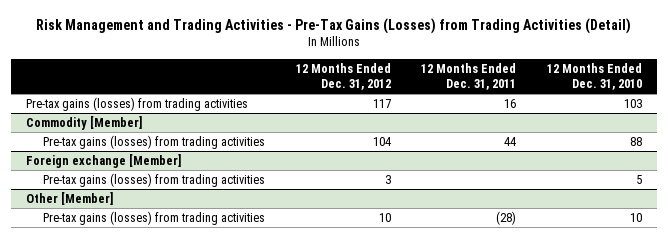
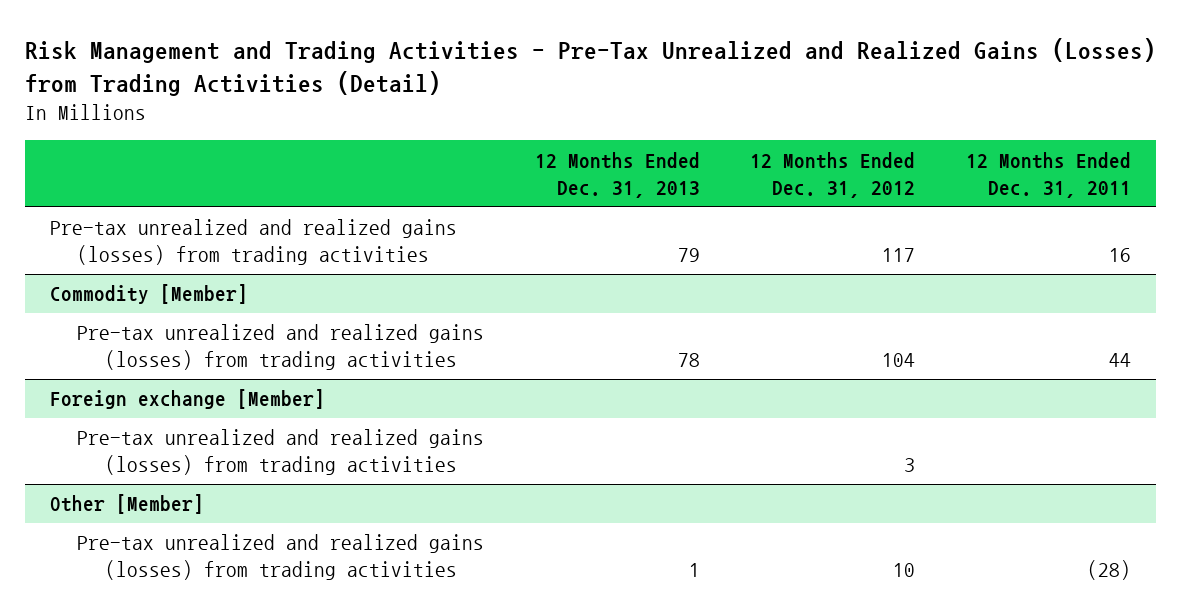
- Risk Management and Trading Activities - Pre-Tax Gains (Losses) from Trading Activities (Detail)
+ Risk Management and Trading Activities - Pre-Tax Unrealized and Realized Gains (Losses) from Trading Activities (Detail)
- | 12 Months Ended Dec. 31, 2012 | 12 Months Ended Dec. 31, 2011 | 12 Months Ended Dec. 31, 2010
+ | 12 Months Ended Dec. 31, 2013 | 12 Months Ended Dec. 31, 2012 | 12 Months Ended Dec. 31, 2011
- Pre-tax gains (losses) from trading activities | 117 | 16 | 103
+ Pre-tax unrealized and realized gains (losses) from trading activities | 79 | 117 | 16
@ Commodity [Member]
- Pre-tax gains (losses) from trading activities | 104 | 44 | 88
+ Pre-tax unrealized and realized gains (losses) from trading activities | 78 | 104 | 44
@ Foreign exchange [Member]
- Pre-tax gains (losses) from trading activities | 3 | | 5
+ Pre-tax unrealized and realized gains (losses) from trading activities | | 3 |
@ Other [Member]
- Pre-tax gains (losses) from trading activities | 10 | (28) | 10
+ Pre-tax unrealized and realized gains (losses) from trading activities | 1 | 10 | (28)

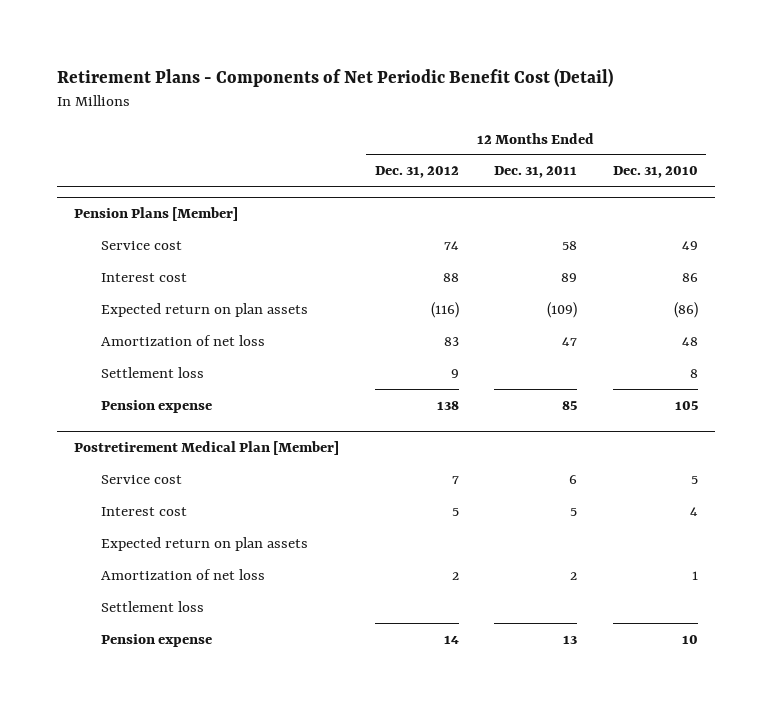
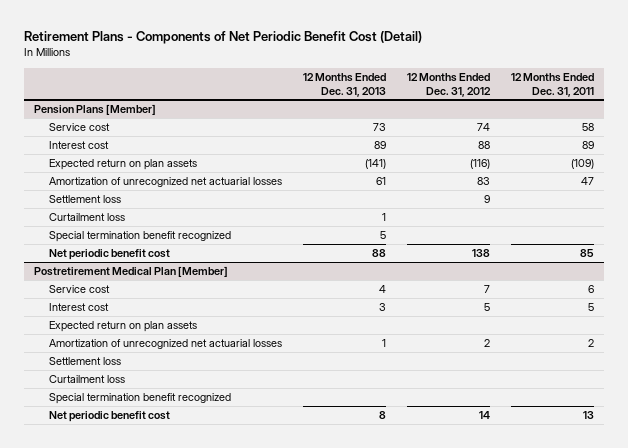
- | 12 Months Ended Dec. 31, 2012 | 12 Months Ended Dec. 31, 2011 | 12 Months Ended Dec. 31, 2010
+ | 12 Months Ended Dec. 31, 2013 | 12 Months Ended Dec. 31, 2012 | 12 Months Ended Dec. 31, 2011
@ Pension Plans [Member]
- Amortization of net loss | 83 | 47 | 48
+ Amortization of unrecognized net actuarial losses | 61 | 83 | 47
- Pension expense | 138 | 85 | 105
+ Curtailment loss | 1 | |
+ Special termination benefit recognized | 5 | |
+ Net periodic benefit cost | 88 | 138 | 85
@ Postretirement Medical Plan [Member]
- Amortization of net loss | 2 | 2 | 1
+ Amortization of unrecognized net actuarial losses | 1 | 2 | 2
- Pension expense | 14 | 13 | 10
+ Curtailment loss
+ Special termination benefit recognized
+ Net periodic benefit cost | 8 | 14 | 13

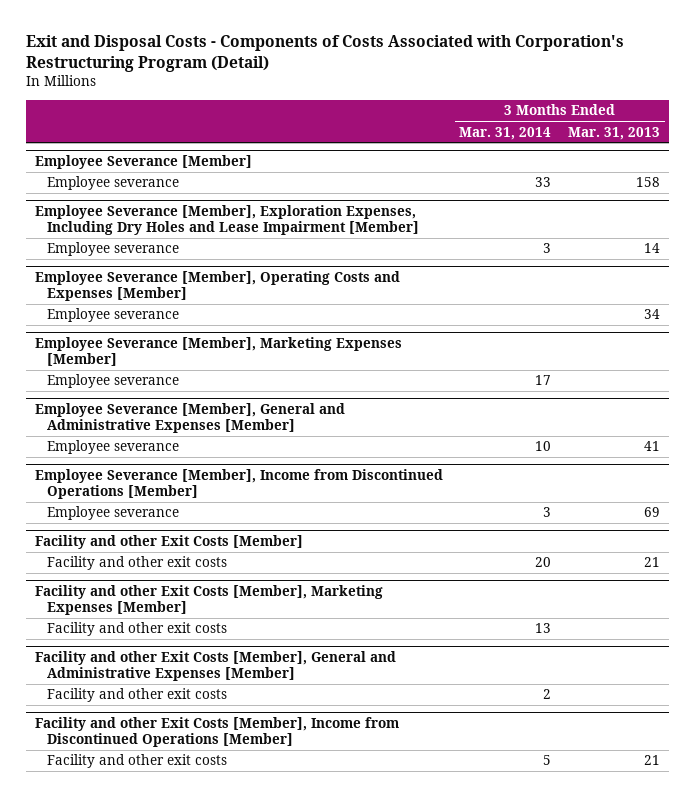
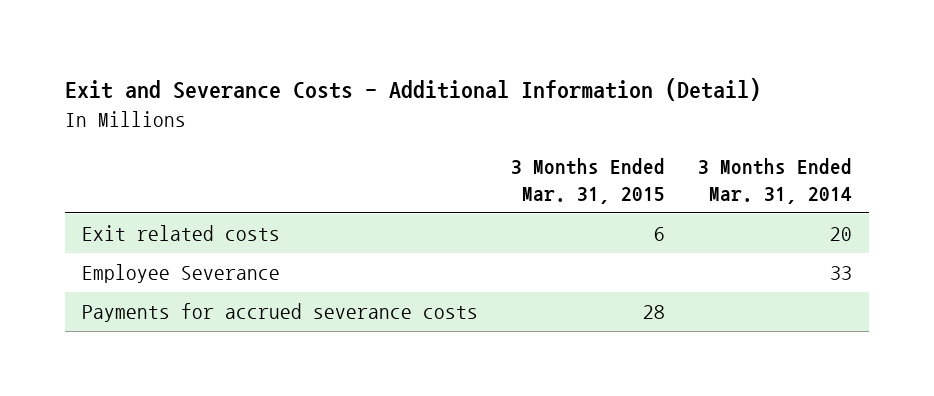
- Exit and Disposal Costs - Components of Costs Associated with Corporation's Restructuring Program (Detail)
+ Exit and Severance Costs - Additional Information (Detail)
- | 3 Months Ended Mar. 31, 2014 | 3 Months Ended Mar. 31, 2013
+ | 3 Months Ended Mar. 31, 2015 | 3 Months Ended Mar. 31, 2014
- Employee Severance [Member]
- Employee severance | 33 | 158
- Employee Severance [Member], Exploration Expenses, Including Dry Holes and Lease Impairment [Member]
- Employee severance | 3 | 14
- Employee Severance [Member], Operating Costs and Expenses [Member]
- Employee severance | | 34
- Employee Severance [Member], Marketing Expenses [Member]
- Employee severance | 17 |
- Employee Severance [Member], General and Administrative Expenses [Member]
- Employee severance | 10 | 41
- Employee Severance [Member], Income from Discontinued Operations [Member]
- Employee severance | 3 | 69
- Facility and other Exit Costs [Member]
- Facility and other exit costs | 20 | 21
- Facility and other Exit Costs [Member], Marketing Expenses [Member]
- Facility and other exit costs | 13 |
- Facility and other Exit Costs [Member], General and Administrative Expenses [Member]
- Facility and other exit costs | 2 |
- Facility and other Exit Costs [Member], Income from Discontinued Operations [Member]
- Facility and other exit costs | 5 | 21
+ Exit related costs | 6 | 20
+ Employee Severance | | 33
+ Payments for accrued severance costs | 28 |

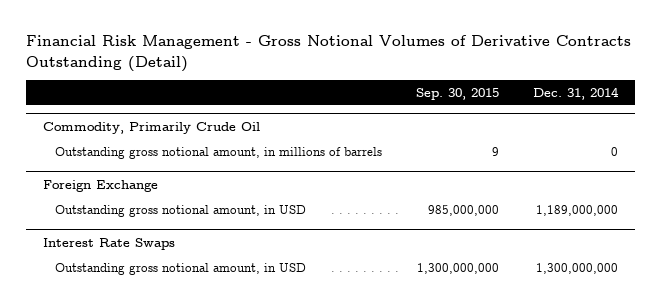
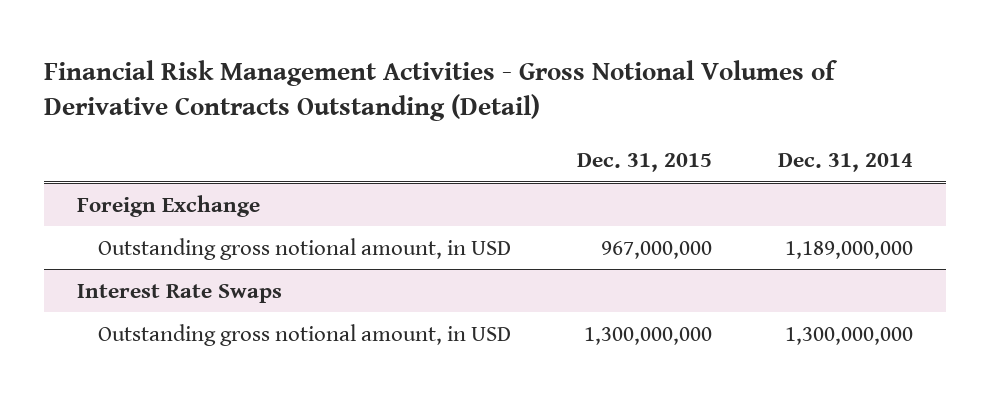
- Financial Risk Management - Gross Notional Volumes of Derivative Contracts Outstanding (Detail)
+ Financial Risk Management Activities - Gross Notional Volumes of Derivative Contracts Outstanding (Detail)
- | Sep. 30, 2015 | Dec. 31, 2014
+ | Dec. 31, 2015 | Dec. 31, 2014
- Commodity, Primarily Crude Oil
- Outstanding gross notional amount, in millions of barrels | 9 | 0

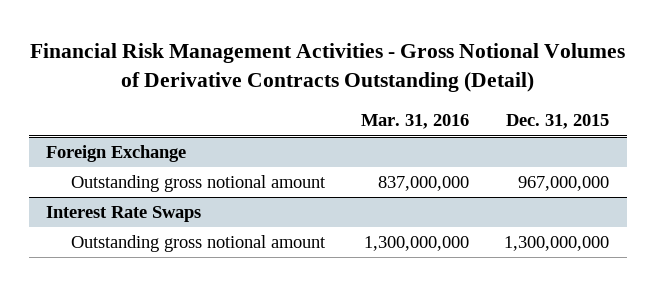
- | Dec. 31, 2015 | Dec. 31, 2014
+ | Mar. 31, 2016 | Dec. 31, 2015
@ Foreign Exchange
- Outstanding gross notional amount, in USD | 967,000,000 | 1,189,000,000
+ Outstanding gross notional amount | 837,000,000 | 967,000,000
@ Interest Rate Swaps
- Outstanding gross notional amount, in USD | 1,300,000,000 | 1,300,000,000
+ Outstanding gross notional amount | 1,300,000,000 | 1,300,000,000

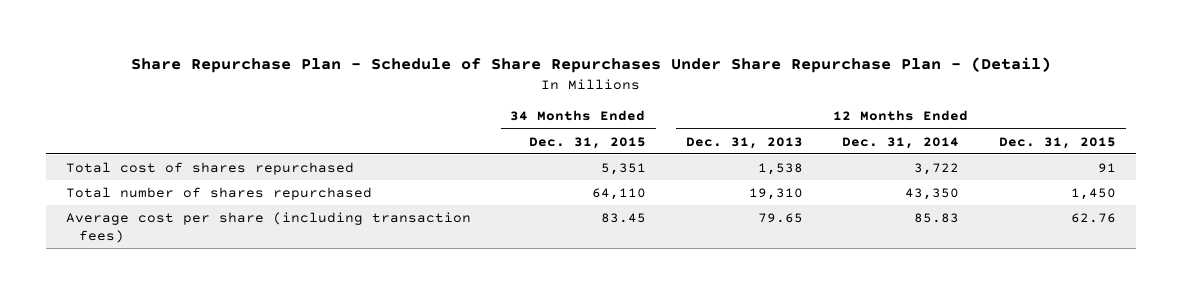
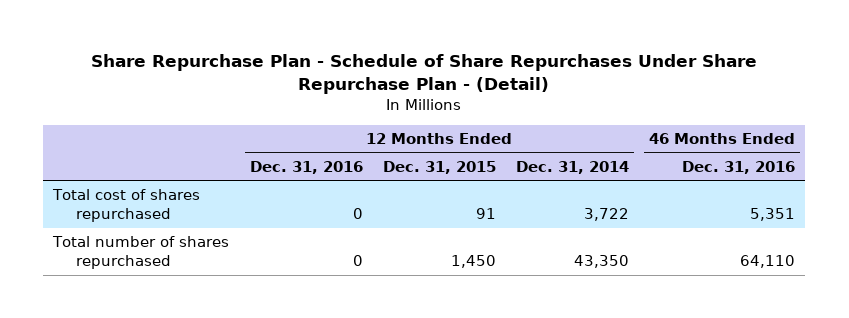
- | 34 Months Ended Dec. 31, 2015 | 12 Months Ended Dec. 31, 2013 | 12 Months Ended Dec. 31, 2014 | 12 Months Ended Dec. 31, 2015
+ | 12 Months Ended Dec. 31, 2016 | 12 Months Ended Dec. 31, 2015 | 12 Months Ended Dec. 31, 2014 | 46 Months Ended Dec. 31, 2016
- Average cost per share (including transaction fees) | 83.45 | 79.65 | 85.83 | 62.76

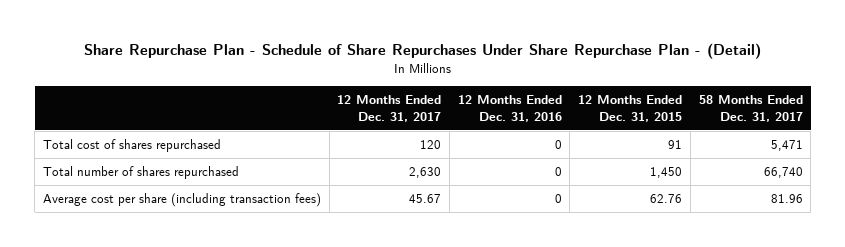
- | 12 Months Ended Dec. 31, 2016 | 12 Months Ended Dec. 31, 2015 | 12 Months Ended Dec. 31, 2014 | 46 Months Ended Dec. 31, 2016
+ | 12 Months Ended Dec. 31, 2017 | 12 Months Ended Dec. 31, 2016 | 12 Months Ended Dec. 31, 2015 | 58 Months Ended Dec. 31, 2017
+ Average cost per share (including transaction fees) | 45.67 | 0 | 62.76 | 81.96

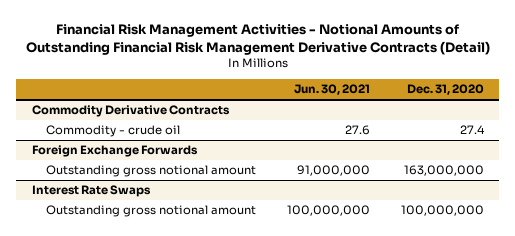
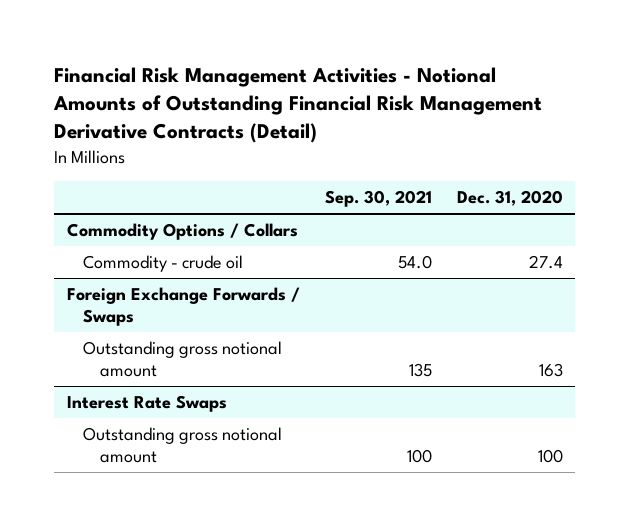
- | Jun. 30, 2021 | Dec. 31, 2020
+ | Sep. 30, 2021 | Dec. 31, 2020
- Commodity Derivative Contracts
+ Commodity Options / Collars
- Foreign Exchange Forwards
- Outstanding gross notional amount | 91,000,000 | 163,000,000
+ Foreign Exchange Forwards / Swaps
+ Outstanding gross notional amount | 135 | 163
@ Interest Rate Swaps
- Outstanding gross notional amount | 100,000,000 | 100,000,000
+ Outstanding gross notional amount | 100 | 100

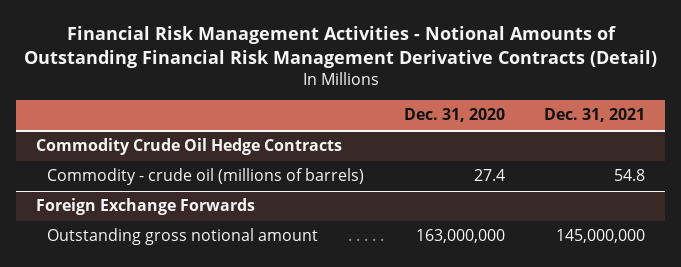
- | Sep. 30, 2021 | Dec. 31, 2020
+ | Dec. 31, 2020 | Dec. 31, 2021
- Commodity Options / Collars
- Commodity - crude oil | 54.0 | 27.4
- Foreign Exchange Forwards / Swaps
- Outstanding gross notional amount | 135 | 163
- Interest Rate Swaps
- Outstanding gross notional amount | 100 | 100
+ Commodity Crude Oil Hedge Contracts
+ Commodity - crude oil (millions of barrels) | 27.4 | 54.8
+ Foreign Exchange Forwards
+ Outstanding gross notional amount | 163,000,000 | 145,000,000

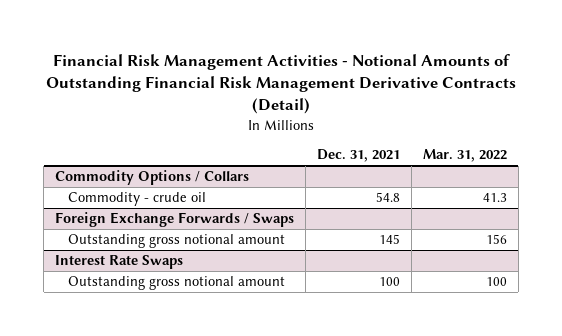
- | Dec. 31, 2020 | Dec. 31, 2021
+ | Dec. 31, 2021 | Mar. 31, 2022
- Commodity Crude Oil Hedge Contracts
- Commodity - crude oil (millions of barrels) | 27.4 | 54.8
- Foreign Exchange Forwards
- Outstanding gross notional amount | 163,000,000 | 145,000,000
+ Commodity Options / Collars
+ Commodity - crude oil | 54.8 | 41.3
+ Foreign Exchange Forwards / Swaps
+ Outstanding gross notional amount | 145 | 156
+ Interest Rate Swaps
+ Outstanding gross notional amount | 100 | 100

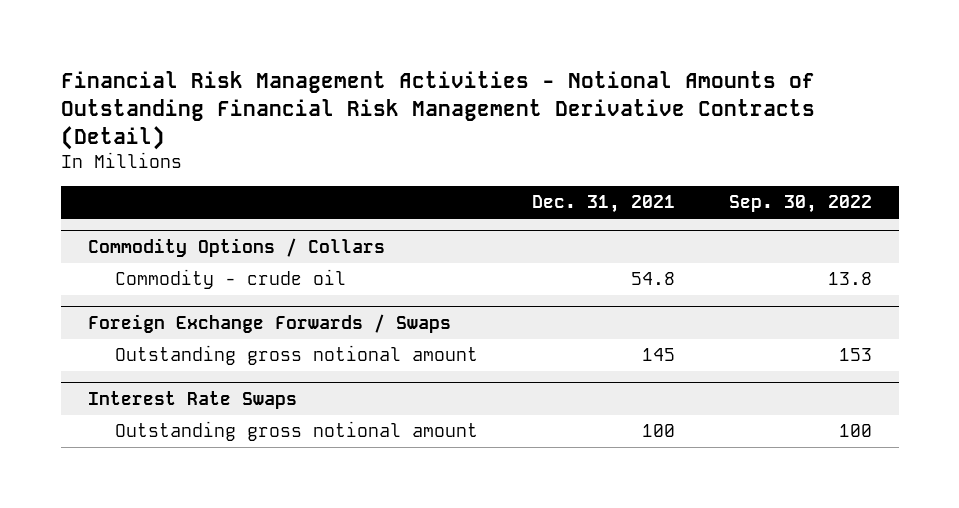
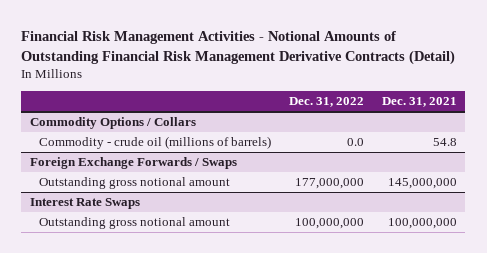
- | Dec. 31, 2021 | Sep. 30, 2022
+ | Dec. 31, 2022 | Dec. 31, 2021
@ Commodity Options / Collars
- Commodity - crude oil | 54.8 | 13.8
+ Commodity - crude oil (millions of barrels) | 0.0 | 54.8
@ Foreign Exchange Forwards / Swaps
- Outstanding gross notional amount | 145 | 153
+ Outstanding gross notional amount | 177,000,000 | 145,000,000
@ Interest Rate Swaps
- Outstanding gross notional amount | 100 | 100
+ Outstanding gross notional amount | 100,000,000 | 100,000,000

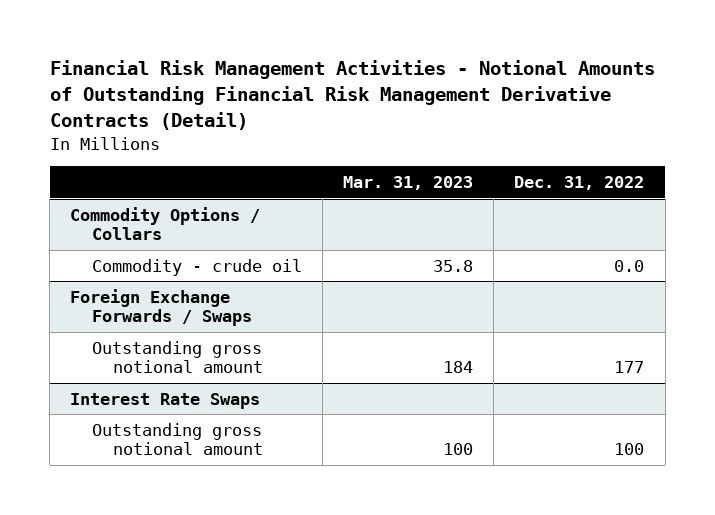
- | Dec. 31, 2022 | Dec. 31, 2021
+ | Mar. 31, 2023 | Dec. 31, 2022
@ Commodity Options / Collars
- Commodity - crude oil (millions of barrels) | 0.0 | 54.8
+ Commodity - crude oil | 35.8 | 0.0
@ Foreign Exchange Forwards / Swaps
- Outstanding gross notional amount | 177,000,000 | 145,000,000
+ Outstanding gross notional amount | 184 | 177
@ Interest Rate Swaps
- Outstanding gross notional amount | 100,000,000 | 100,000,000
+ Outstanding gross notional amount | 100 | 100

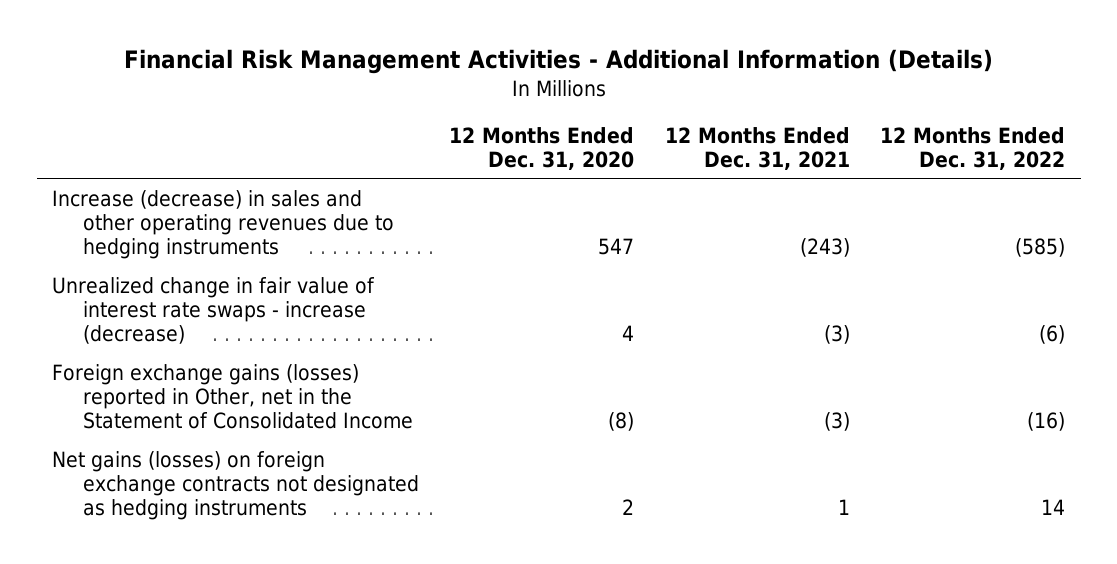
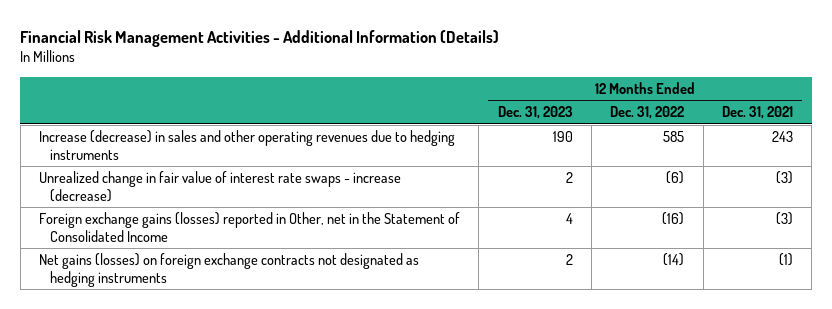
- | 12 Months Ended Dec. 31, 2020 | 12 Months Ended Dec. 31, 2021 | 12 Months Ended Dec. 31, 2022
+ | 12 Months Ended Dec. 31, 2023 | 12 Months Ended Dec. 31, 2022 | 12 Months Ended Dec. 31, 2021
- Increase (decrease) in sales and other operating revenues due to hedging instruments | 547 | (243) | (585)
+ Increase (decrease) in sales and other operating revenues due to hedging instruments | 190 | 585 | 243
- Net gains (losses) on foreign exchange contracts not designated as hedging instruments | 2 | 1 | 14
+ Net gains (losses) on foreign exchange contracts not designated as hedging instruments | 2 | (14) | (1)

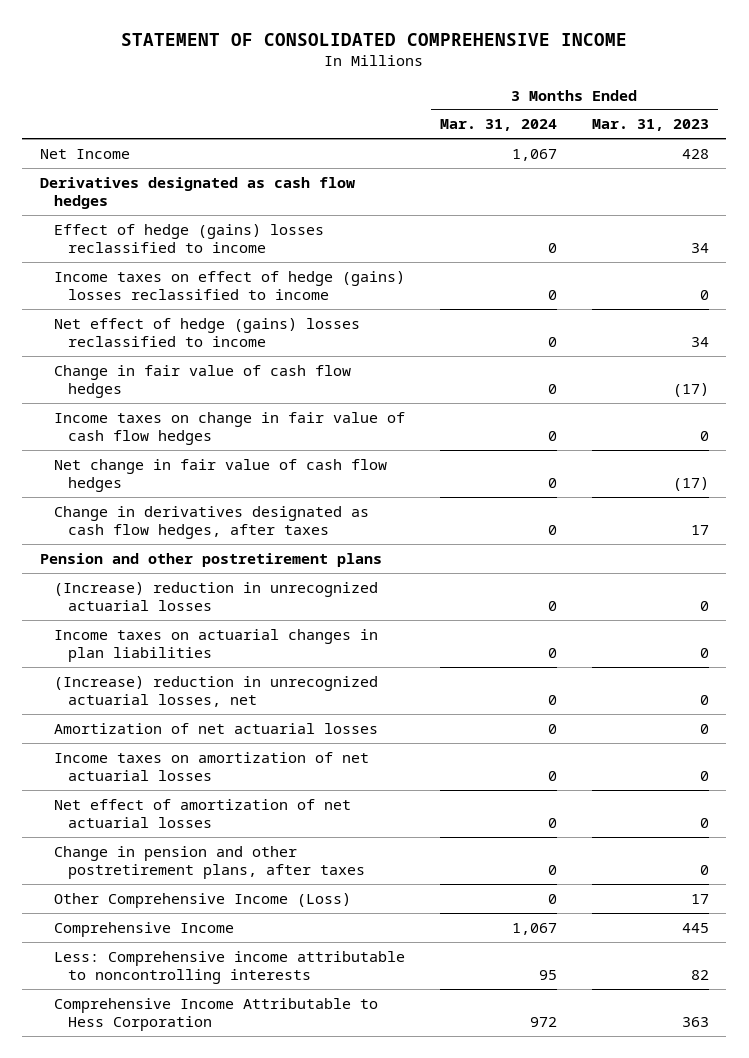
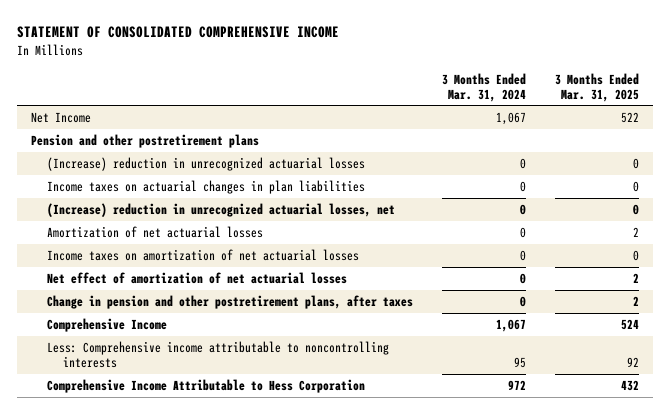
- | 3 Months Ended Mar. 31, 2024 | 3 Months Ended Mar. 31, 2023
+ | 3 Months Ended Mar. 31, 2024 | 3 Months Ended Mar. 31, 2025
- Derivatives designated as cash flow hedges
- Effect of hedge (gains) losses reclassified to income | 0 | 34
- Income taxes on effect of hedge (gains) losses reclassified to income | 0 | 0
- Net effect of hedge (gains) losses reclassified to income | 0 | 34
- Change in fair value of cash flow hedges | 0 | (17)
- Income taxes on change in fair value of cash flow hedges | 0 | 0
- Net change in fair value of cash flow hedges | 0 | (17)
- Change in derivatives designated as cash flow hedges, after taxes | 0 | 17
- Other Comprehensive Income (Loss) | 0 | 17

